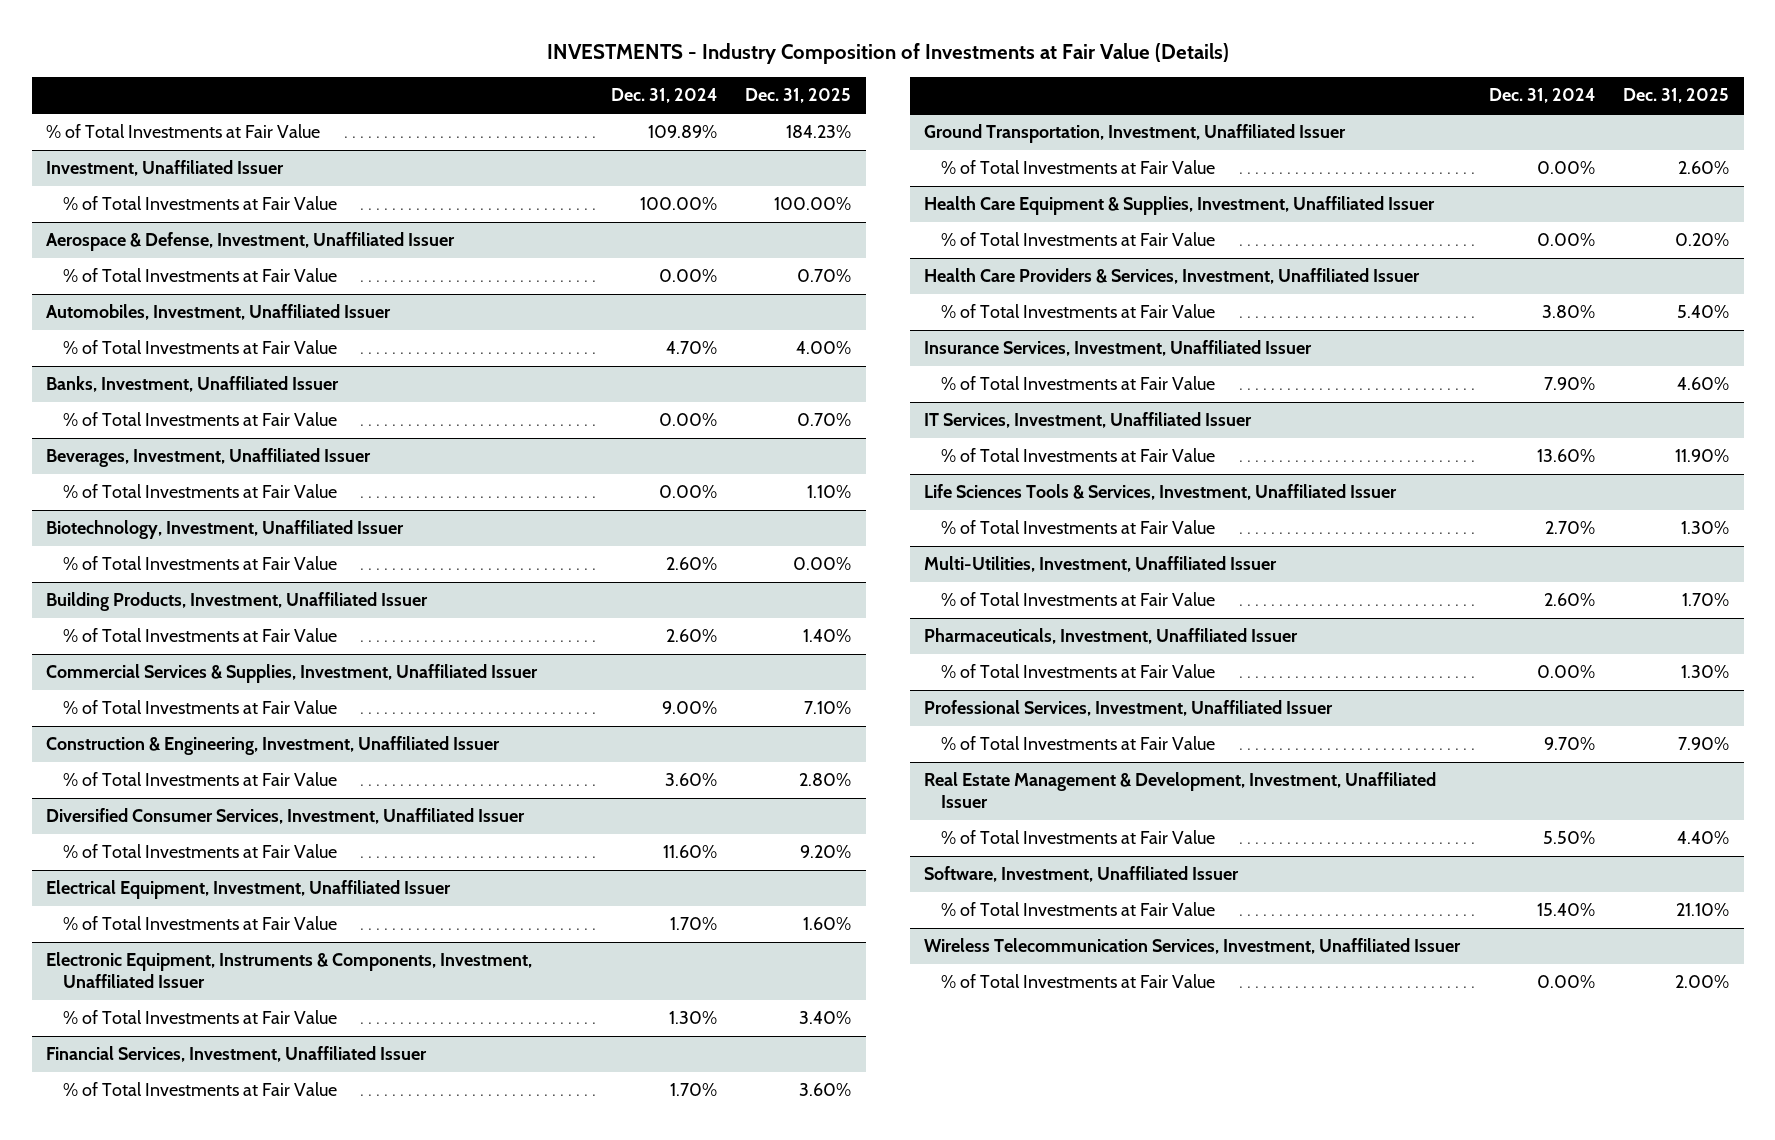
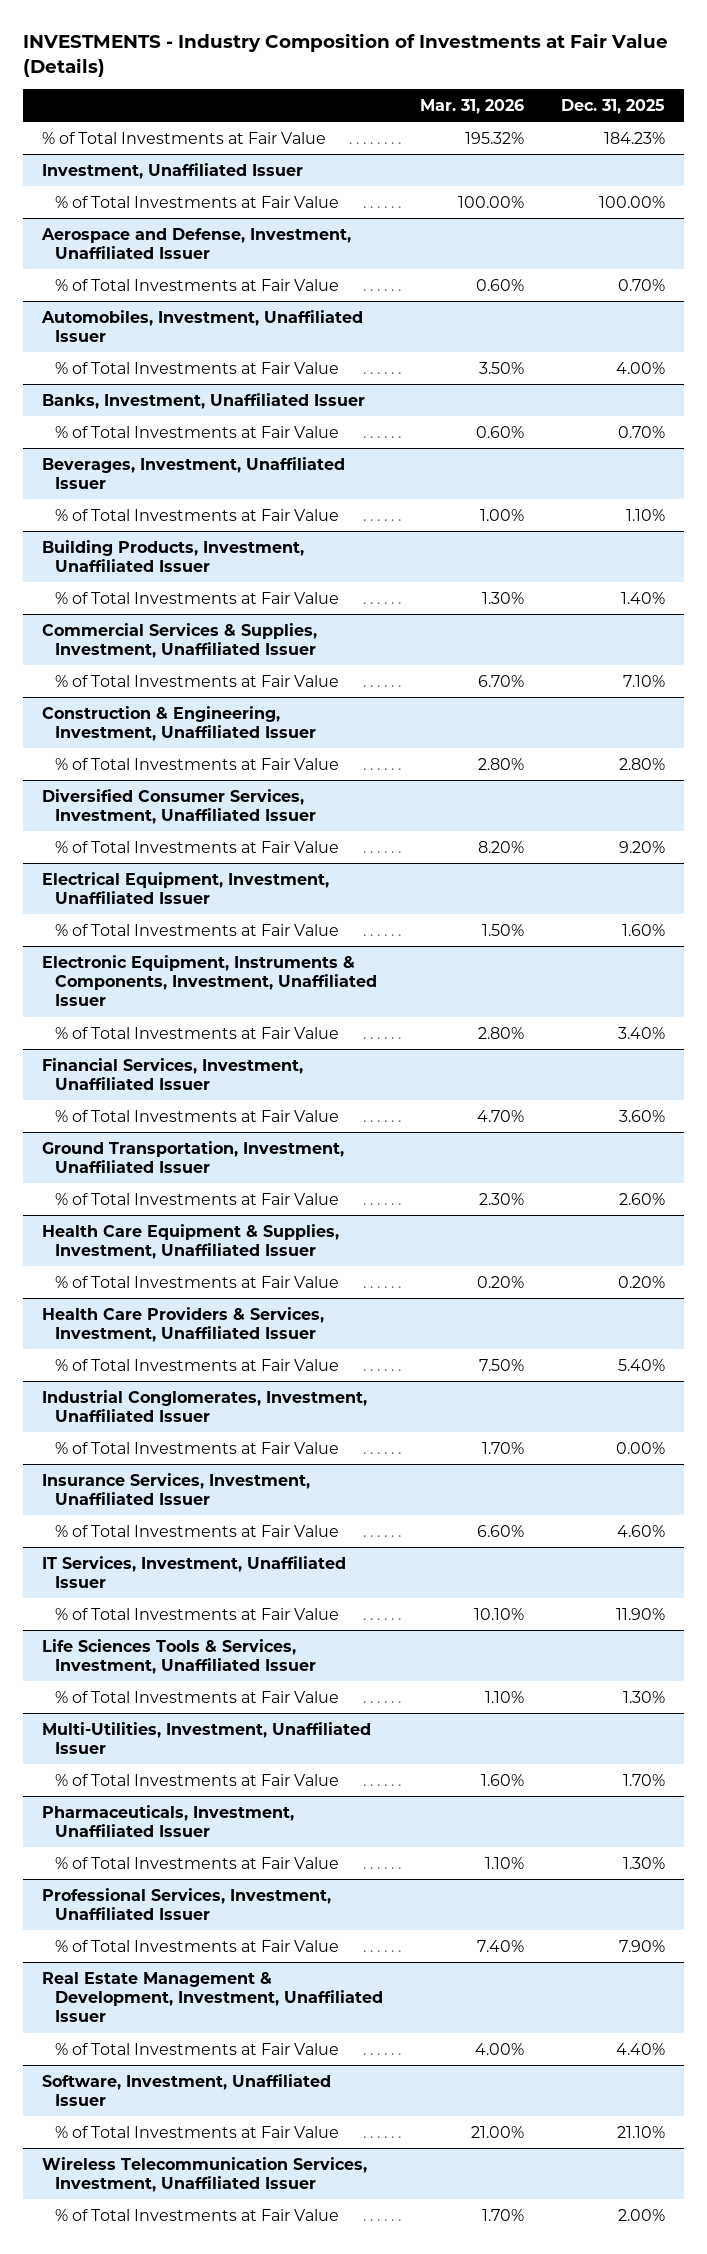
- | Dec. 31, 2024 | Dec. 31, 2025
+ | Mar. 31, 2026 | Dec. 31, 2025
- Aerospace & Defense, Investment, Unaffiliated Issuer
+ Aerospace and Defense, Investment, Unaffiliated Issuer
- Biotechnology, Investment, Unaffiliated Issuer
- % of Total Investments at Fair Value | 2.60% | 0.00%
+ Industrial Conglomerates, Investment, Unaffiliated Issuer
+ % of Total Investments at Fair Value | 1.70% | 0.00%

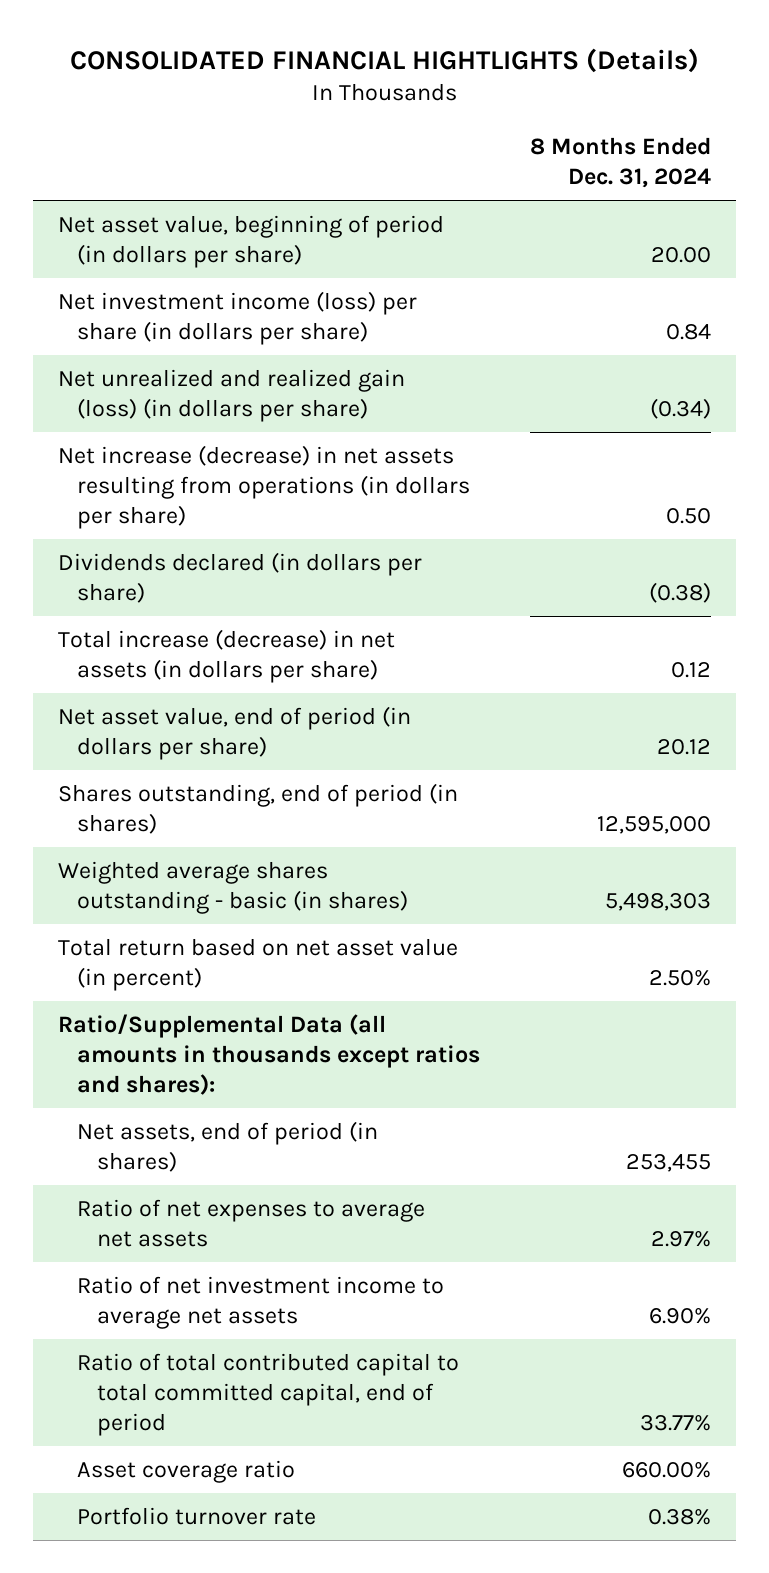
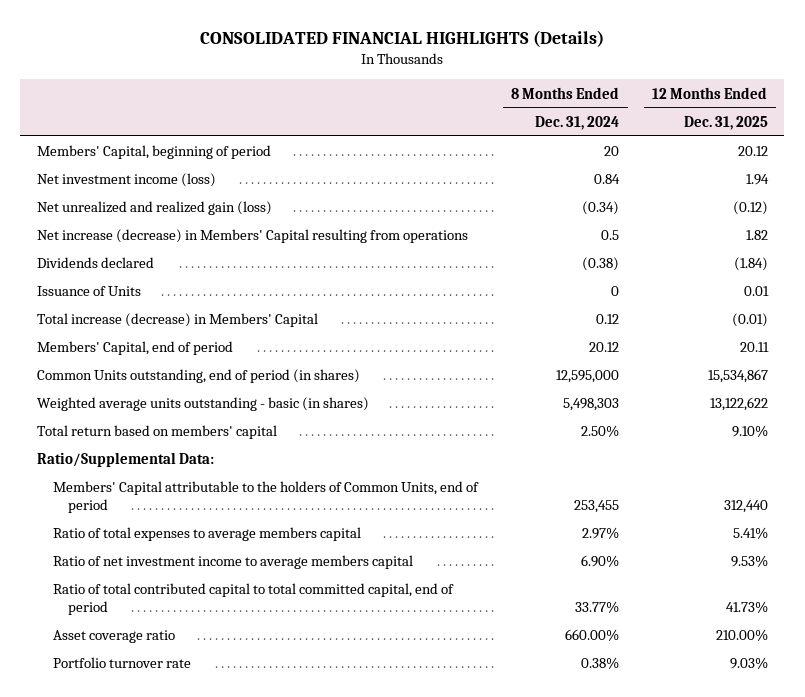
- CONSOLIDATED FINANCIAL HIGHTLIGHTS (Details)
+ CONSOLIDATED FINANCIAL HIGHLIGHTS (Details)
- | 8 Months Ended Dec. 31, 2024
+ | 8 Months Ended Dec. 31, 2024 | 12 Months Ended Dec. 31, 2025
- Net asset value, beginning of period (in dollars per share) | 20.00
- Net investment income (loss) per share (in dollars per share) | 0.84
- Net unrealized and realized gain (loss) (in dollars per share) | (0.34)
- Net increase (decrease) in net assets resulting from operations (in dollars per share) | 0.50
- Dividends declared (in dollars per share) | (0.38)
- Total increase (decrease) in net assets (in dollars per share) | 0.12
- Net asset value, end of period (in dollars per share) | 20.12
- Shares outstanding, end of period (in shares) | 12,595,000
- Weighted average shares outstanding - basic (in shares) | 5,498,303
- Total return based on net asset value (in percent) | 2.50%
- Ratio/Supplemental Data (all amounts in thousands except ratios and shares):
- Net assets, end of period (in shares) | 253,455
- Ratio of net expenses to average net assets | 2.97%
- Ratio of net investment income to average net assets | 6.90%
+ Members' Capital, beginning of period | 20 | 20.12
+ Net investment income (loss) | 0.84 | 1.94
+ Net unrealized and realized gain (loss) | (0.34) | (0.12)
+ Net increase (decrease) in Members' Capital resulting from operations | 0.5 | 1.82
+ Dividends declared | (0.38) | (1.84)
+ Issuance of Units | 0 | 0.01
+ Total increase (decrease) in Members' Capital | 0.12 | (0.01)
+ Members' Capital, end of period | 20.12 | 20.11
+ Common Units outstanding, end of period (in shares) | 12,595,000 | 15,534,867
+ Weighted average units outstanding - basic (in shares) | 5,498,303 | 13,122,622
+ Total return based on members' capital | 2.50% | 9.10%
+ Ratio/Supplemental Data:
+ Members' Capital attributable to the holders of Common Units, end of period | 253,455 | 312,440
+ Ratio of total expenses to average members capital | 2.97% | 5.41%
+ Ratio of net investment income to average members capital | 6.90% | 9.53%

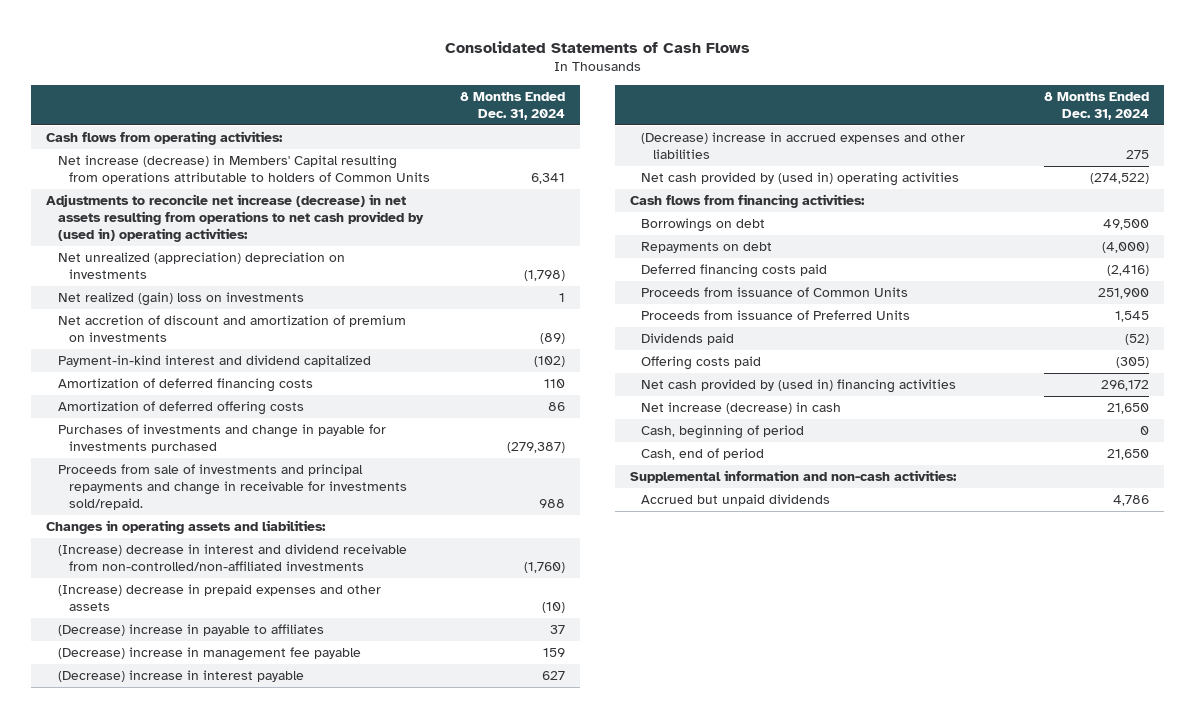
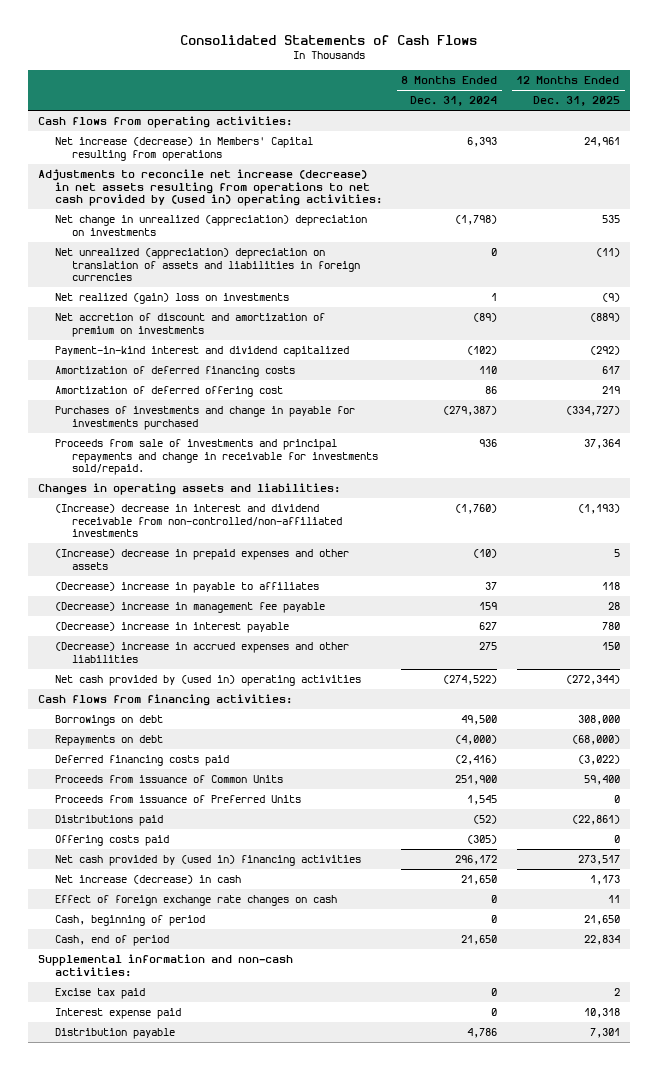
- | 8 Months Ended Dec. 31, 2024
+ | 8 Months Ended Dec. 31, 2024 | 12 Months Ended Dec. 31, 2025
- Net increase (decrease) in Members' Capital resulting from operations attributable to holders of Common Units | 6,341
+ Net increase (decrease) in Members' Capital resulting from operations | 6,393 | 24,961
- Net unrealized (appreciation) depreciation on investments | (1,798)
+ Net change in unrealized (appreciation) depreciation on investments | (1,798) | 535
+ Net unrealized (appreciation) depreciation on translation of assets and liabilities in foreign currencies | 0 | (11)
- Amortization of deferred offering costs | 86
+ Amortization of deferred offering cost | 86 | 219
- Proceeds from sale of investments and principal repayments and change in receivable for investments sold/repaid. | 988
+ Proceeds from sale of investments and principal repayments and change in receivable for investments sold/repaid. | 936 | 37,364
- Dividends paid | (52)
+ Distributions paid | (52) | (22,861)
+ Effect of foreign exchange rate changes on cash | 0 | 11
- Accrued but unpaid dividends | 4,786
+ Excise tax paid | 0 | 2
+ Interest expense paid | 0 | 10,318
+ Distribution payable | 4,786 | 7,301

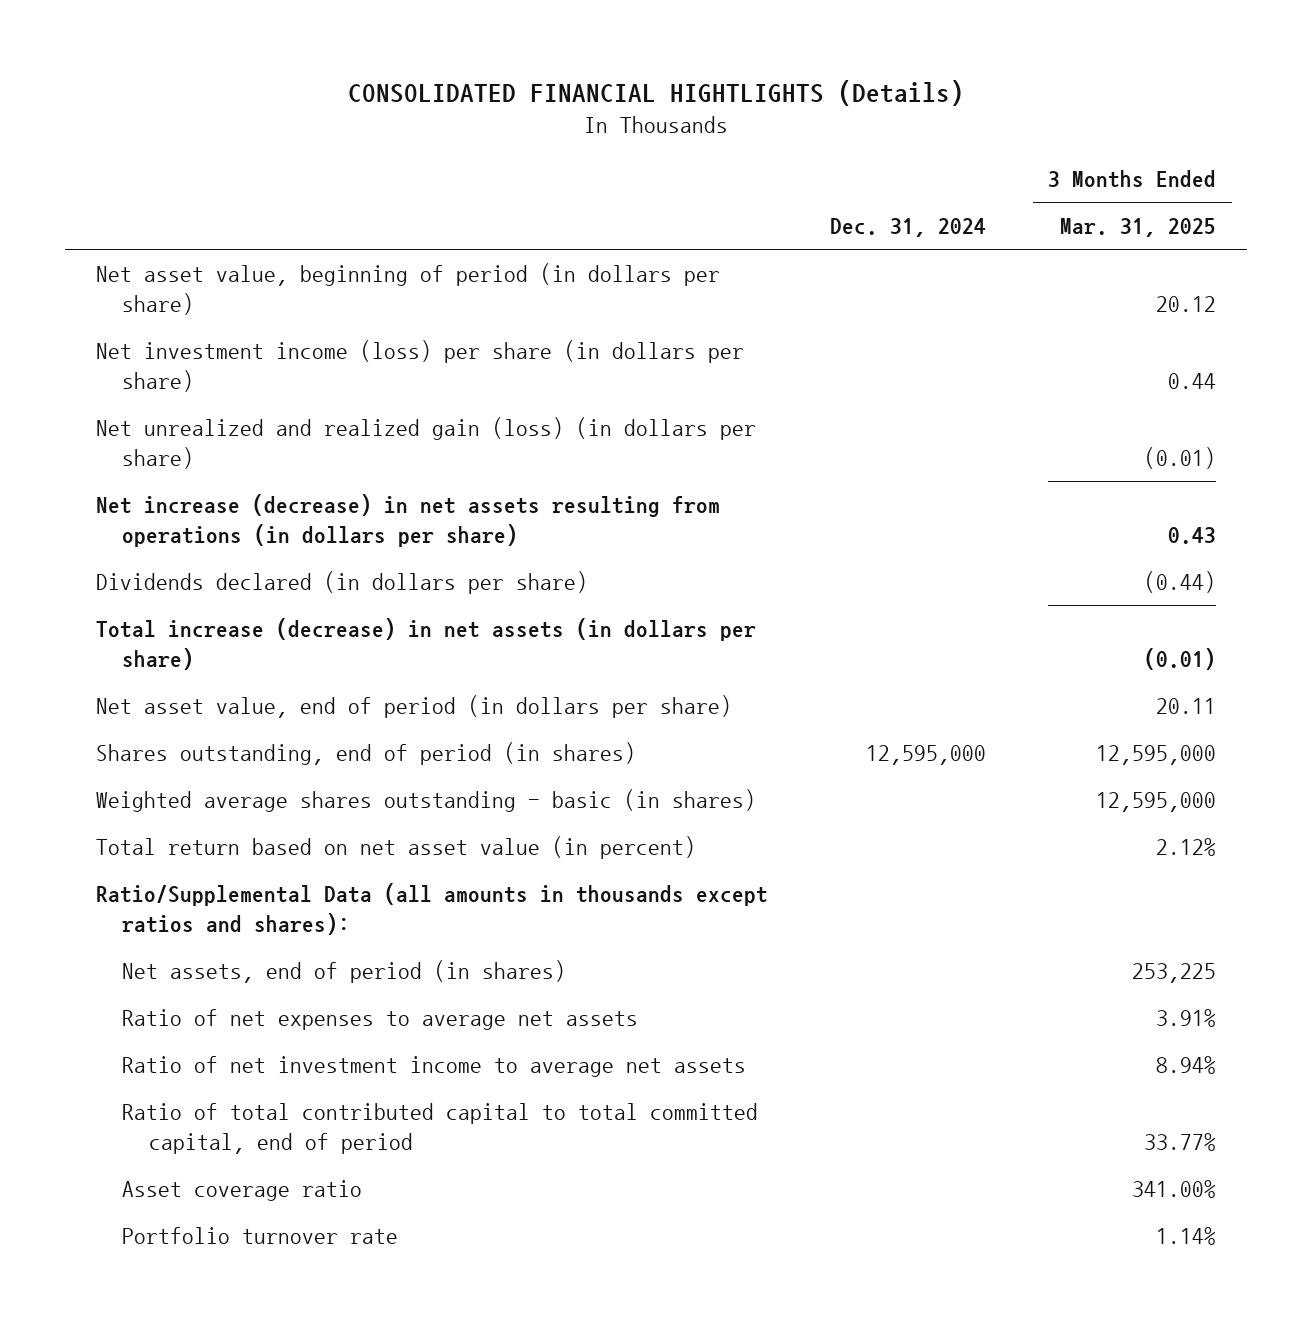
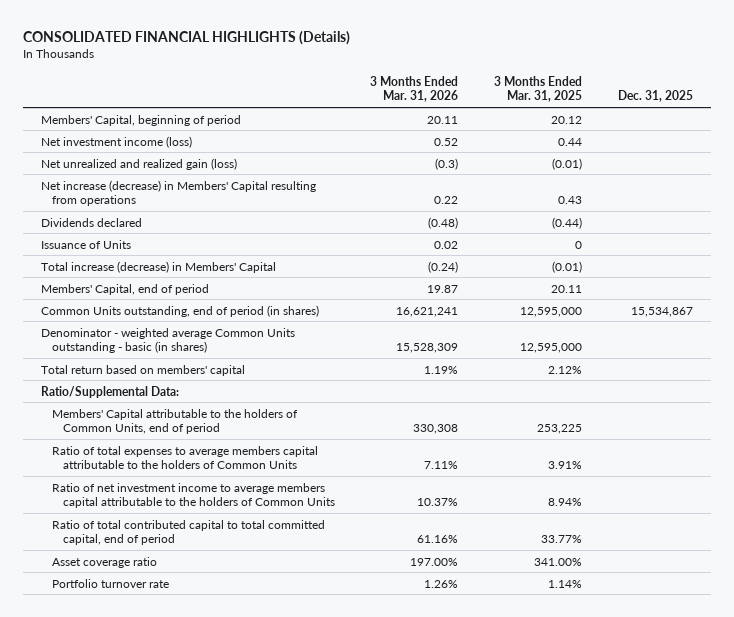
- CONSOLIDATED FINANCIAL HIGHTLIGHTS (Details)
+ CONSOLIDATED FINANCIAL HIGHLIGHTS (Details)
- | Dec. 31, 2024 | 3 Months Ended Mar. 31, 2025
+ | 3 Months Ended Mar. 31, 2026 | 3 Months Ended Mar. 31, 2025 | Dec. 31, 2025
- Net asset value, beginning of period (in dollars per share) | | 20.12
- Net investment income (loss) per share (in dollars per share) | | 0.44
- Net unrealized and realized gain (loss) (in dollars per share) | | (0.01)
- Net increase (decrease) in net assets resulting from operations (in dollars per share) | | 0.43
- Dividends declared (in dollars per share) | | (0.44)
- Total increase (decrease) in net assets (in dollars per share) | | (0.01)
- Net asset value, end of period (in dollars per share) | | 20.11
- Shares outstanding, end of period (in shares) | 12,595,000 | 12,595,000
- Weighted average shares outstanding - basic (in shares) | | 12,595,000
- Total return based on net asset value (in percent) | | 2.12%
- Ratio/Supplemental Data (all amounts in thousands except ratios and shares):
- Net assets, end of period (in shares) | | 253,225
- Ratio of net expenses to average net assets | | 3.91%
- Ratio of net investment income to average net assets | | 8.94%
+ Members' Capital, beginning of period | 20.11 | 20.12 |
+ Net investment income (loss) | 0.52 | 0.44 |
+ Net unrealized and realized gain (loss) | (0.3) | (0.01) |
+ Net increase (decrease) in Members' Capital resulting from operations | 0.22 | 0.43 |
+ Dividends declared | (0.48) | (0.44) |
+ Issuance of Units | 0.02 | 0 |
+ Total increase (decrease) in Members' Capital | (0.24) | (0.01) |
+ Members' Capital, end of period | 19.87 | 20.11 |
+ Common Units outstanding, end of period (in shares) | 16,621,241 | 12,595,000 | 15,534,867
+ Denominator - weighted average Common Units outstanding - basic (in shares) | 15,528,309 | 12,595,000 |
+ Total return based on members' capital | 1.19% | 2.12% |
+ Ratio/Supplemental Data:
+ Members' Capital attributable to the holders of Common Units, end of period | 330,308 | 253,225 |
+ Ratio of total expenses to average members capital attributable to the holders of Common Units | 7.11% | 3.91% |
+ Ratio of net investment income to average members capital attributable to the holders of Common Units | 10.37% | 8.94% |

